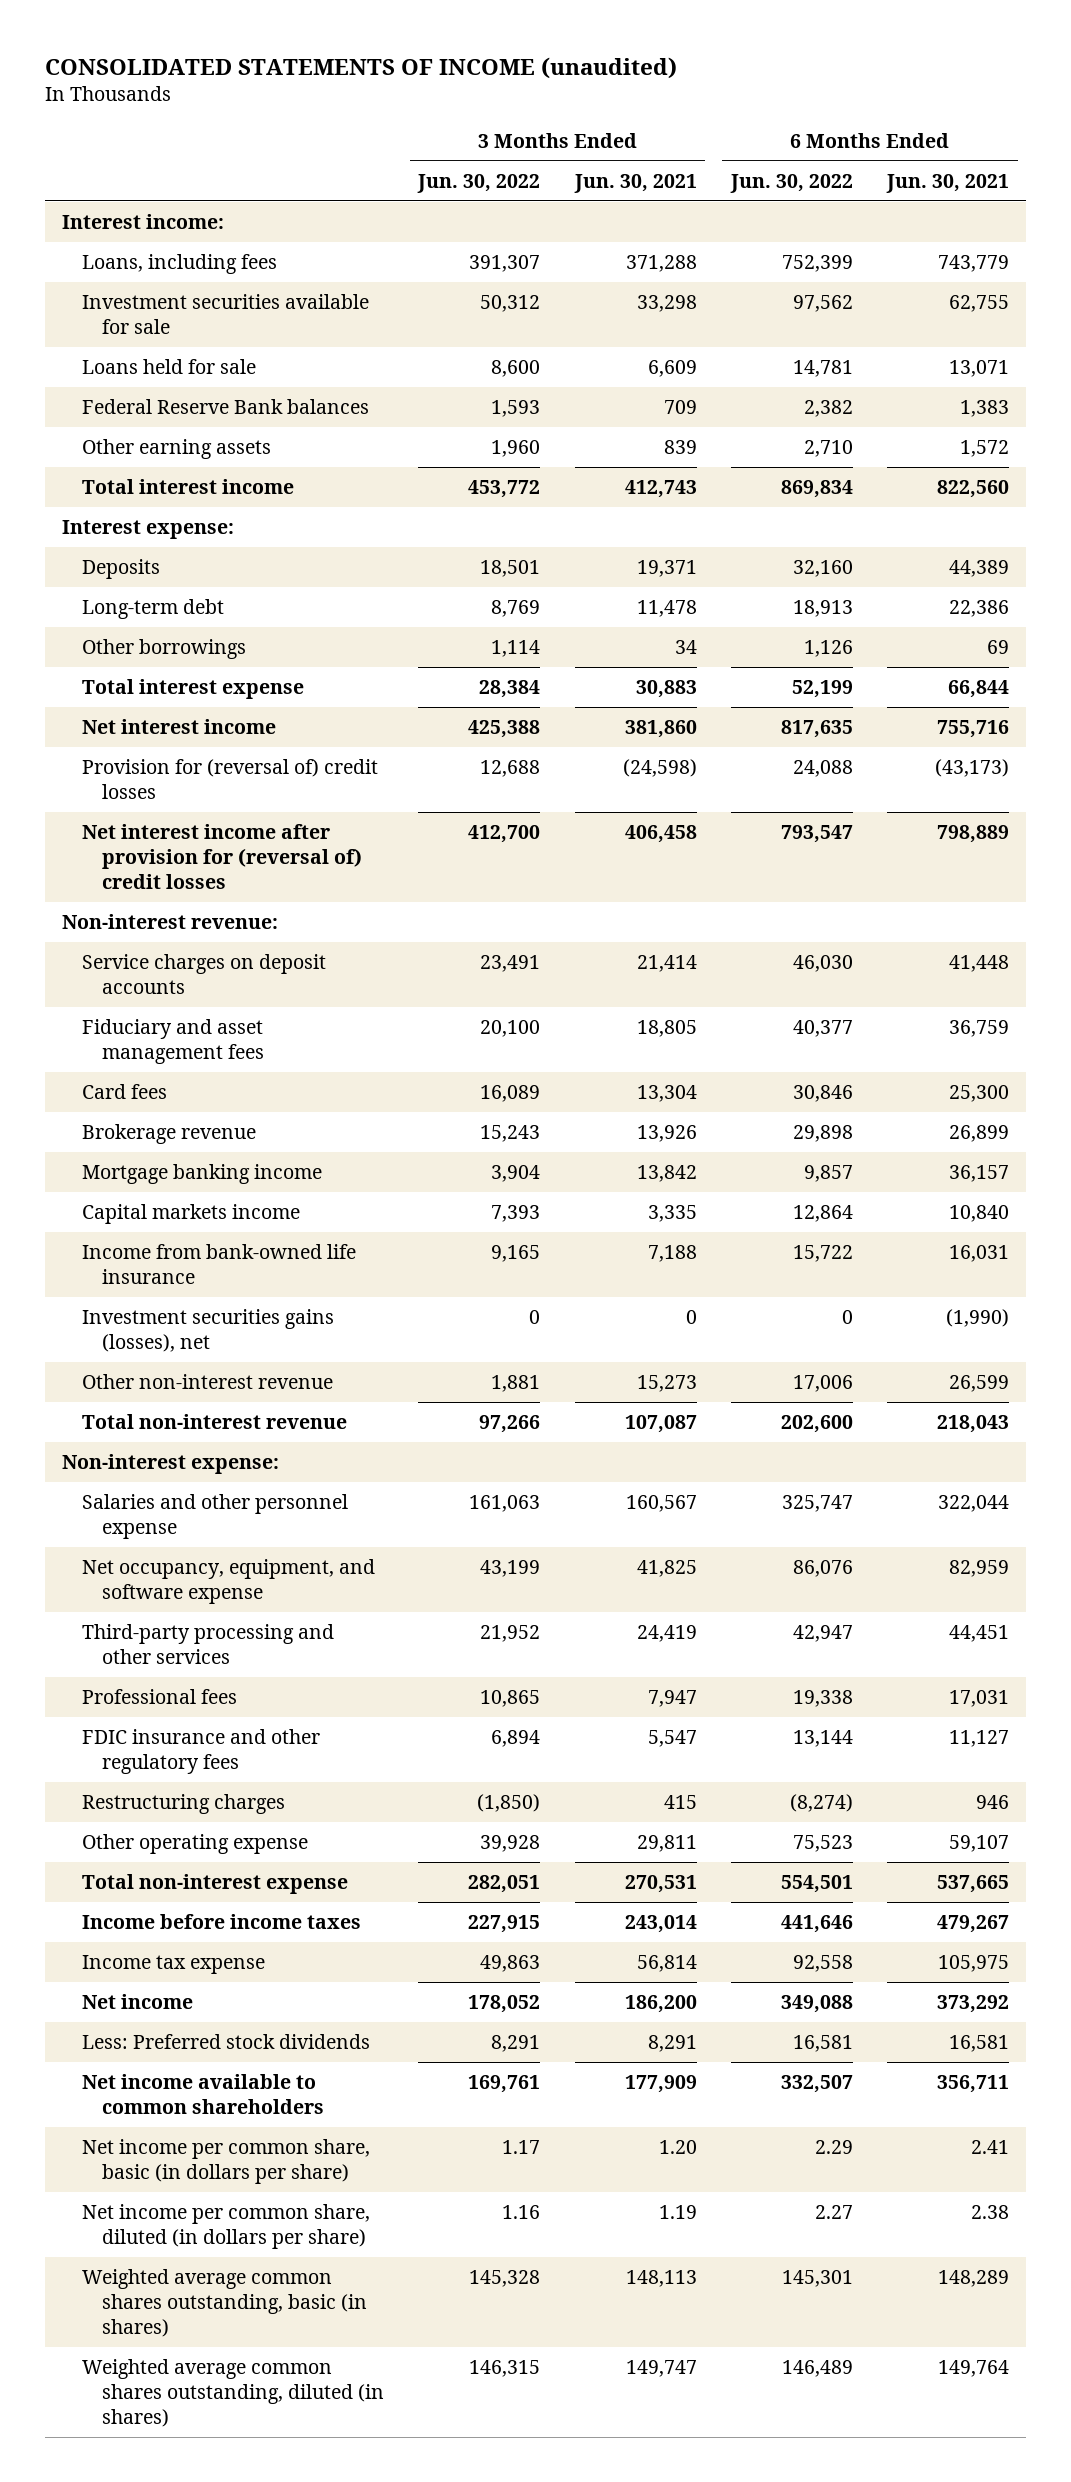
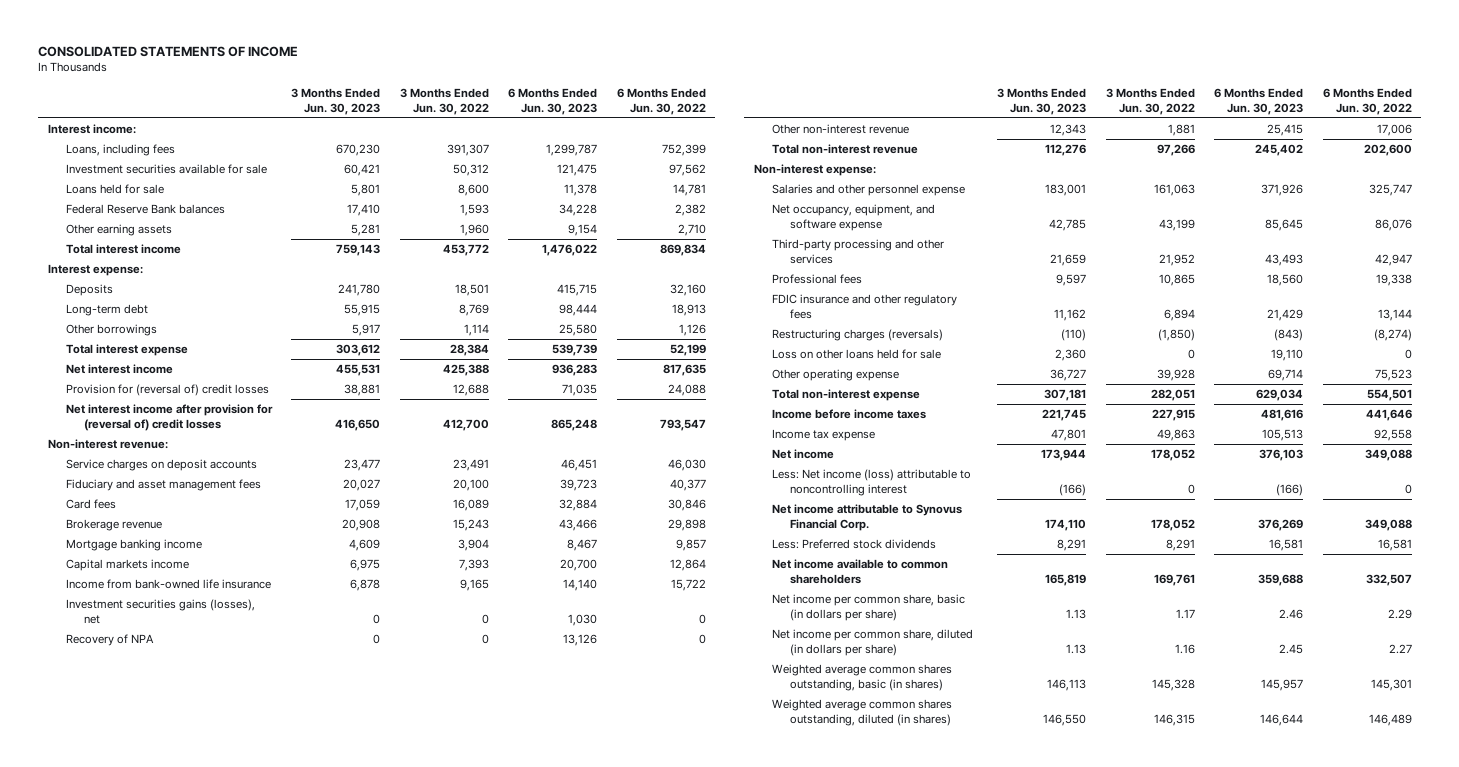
- CONSOLIDATED STATEMENTS OF INCOME (unaudited)
+ CONSOLIDATED STATEMENTS OF INCOME
- | 3 Months Ended Jun. 30, 2022 | 3 Months Ended Jun. 30, 2021 | 6 Months Ended Jun. 30, 2022 | 6 Months Ended Jun. 30, 2021
+ | 3 Months Ended Jun. 30, 2023 | 3 Months Ended Jun. 30, 2022 | 6 Months Ended Jun. 30, 2023 | 6 Months Ended Jun. 30, 2022
+ Recovery of NPA | 0 | 0 | 13,126 | 0
- Restructuring charges | (1,850) | 415 | (8,274) | 946
+ Restructuring charges (reversals) | (110) | (1,850) | (843) | (8,274)
+ Loss on other loans held for sale | 2,360 | 0 | 19,110 | 0
+ Less: Net income (loss) attributable to noncontrolling interest | (166) | 0 | (166) | 0
+ Net income attributable to Synovus Financial Corp. | 174,110 | 178,052 | 376,269 | 349,088

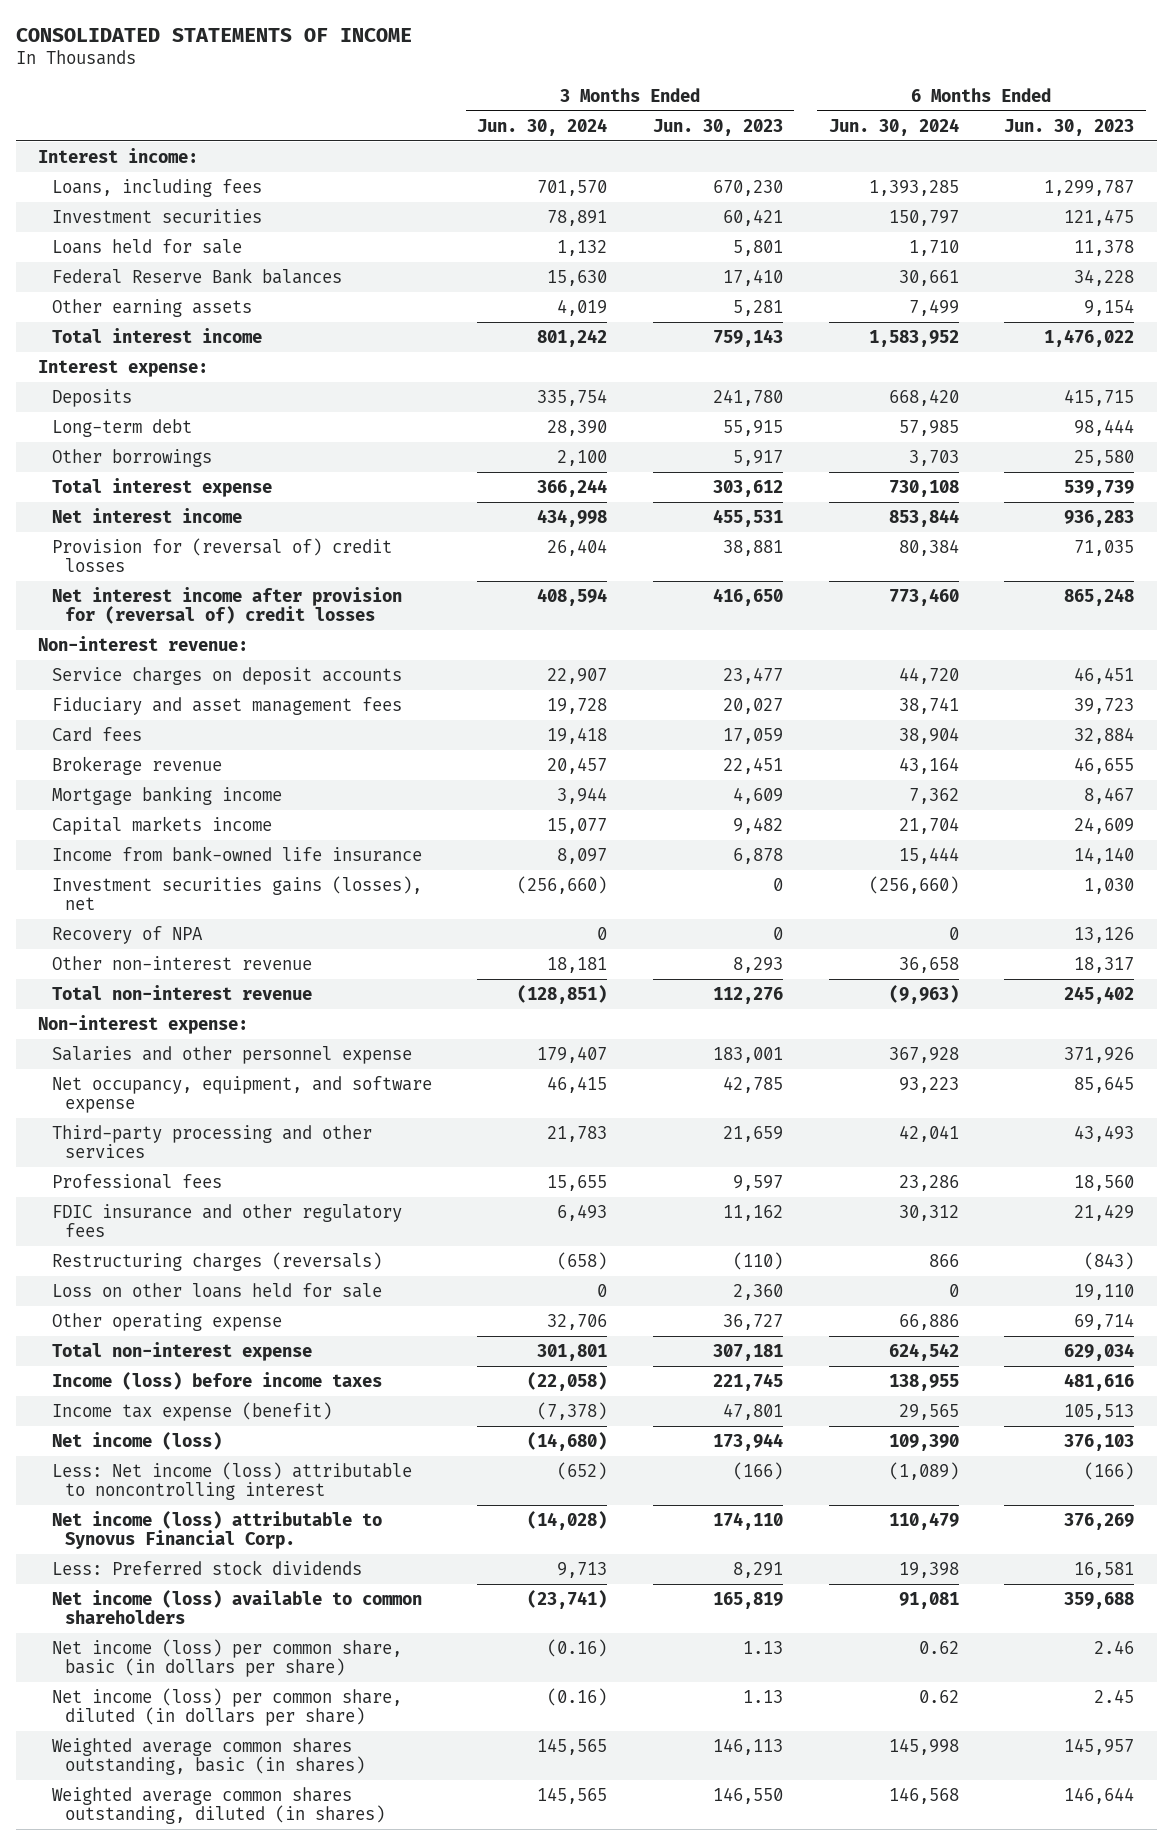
- | 3 Months Ended Jun. 30, 2023 | 3 Months Ended Jun. 30, 2022 | 6 Months Ended Jun. 30, 2023 | 6 Months Ended Jun. 30, 2022
+ | 3 Months Ended Jun. 30, 2024 | 3 Months Ended Jun. 30, 2023 | 6 Months Ended Jun. 30, 2024 | 6 Months Ended Jun. 30, 2023
- Investment securities available for sale | 60,421 | 50,312 | 121,475 | 97,562
+ Investment securities | 78,891 | 60,421 | 150,797 | 121,475
- Brokerage revenue | 20,908 | 15,243 | 43,466 | 29,898
+ Brokerage revenue | 20,457 | 22,451 | 43,164 | 46,655
- Capital markets income | 6,975 | 7,393 | 20,700 | 12,864
+ Capital markets income | 15,077 | 9,482 | 21,704 | 24,609
- Other non-interest revenue | 12,343 | 1,881 | 25,415 | 17,006
+ Other non-interest revenue | 18,181 | 8,293 | 36,658 | 18,317
- Income before income taxes | 221,745 | 227,915 | 481,616 | 441,646
- Income tax expense | 47,801 | 49,863 | 105,513 | 92,558
- Net income | 173,944 | 178,052 | 376,103 | 349,088
+ Income (loss) before income taxes | (22,058) | 221,745 | 138,955 | 481,616
+ Income tax expense (benefit) | (7,378) | 47,801 | 29,565 | 105,513
+ Net income (loss) | (14,680) | 173,944 | 109,390 | 376,103
- Net income attributable to Synovus Financial Corp. | 174,110 | 178,052 | 376,269 | 349,088
+ Net income (loss) attributable to Synovus Financial Corp. | (14,028) | 174,110 | 110,479 | 376,269
- Net income available to common shareholders | 165,819 | 169,761 | 359,688 | 332,507
- Net income per common share, basic (in dollars per share) | 1.13 | 1.17 | 2.46 | 2.29
- Net income per common share, diluted (in dollars per share) | 1.13 | 1.16 | 2.45 | 2.27
+ Net income (loss) available to common shareholders | (23,741) | 165,819 | 91,081 | 359,688
+ Net income (loss) per common share, basic (in dollars per share) | (0.16) | 1.13 | 0.62 | 2.46
+ Net income (loss) per common share, diluted (in dollars per share) | (0.16) | 1.13 | 0.62 | 2.45

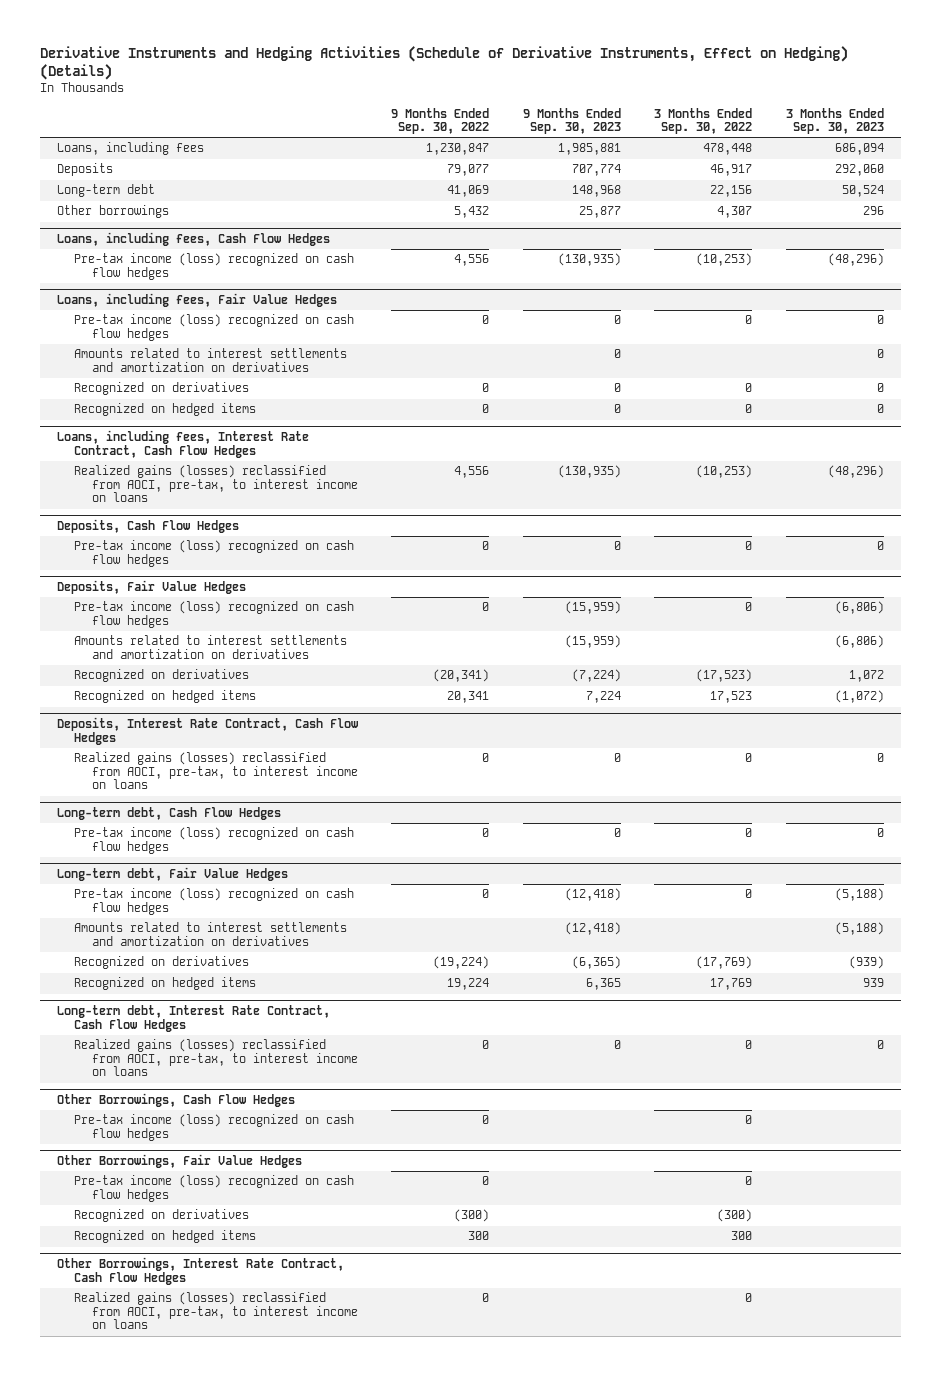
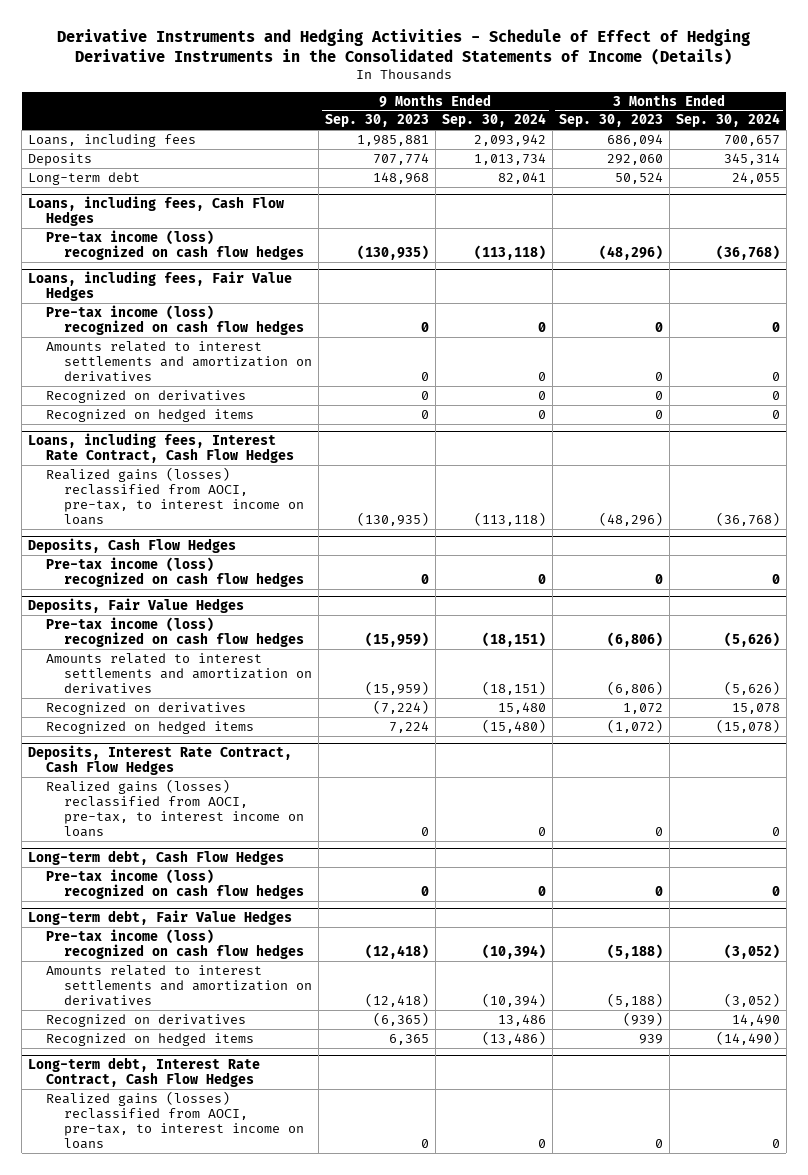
- Derivative Instruments and Hedging Activities (Schedule of Derivative Instruments, Effect on Hedging) (Details)
+ Derivative Instruments and Hedging Activities - Schedule of Effect of Hedging Derivative Instruments in the Consolidated Statements of Income (Details)
- | 9 Months Ended Sep. 30, 2022 | 9 Months Ended Sep. 30, 2023 | 3 Months Ended Sep. 30, 2022 | 3 Months Ended Sep. 30, 2023
+ | 9 Months Ended Sep. 30, 2023 | 9 Months Ended Sep. 30, 2024 | 3 Months Ended Sep. 30, 2023 | 3 Months Ended Sep. 30, 2024
- Other borrowings | 5,432 | 25,877 | 4,307 | 296
- Other Borrowings, Cash Flow Hedges
- Pre-tax income (loss) recognized on cash flow hedges | 0 | | 0 |
- Other Borrowings, Fair Value Hedges
- Pre-tax income (loss) recognized on cash flow hedges | 0 | | 0 |
- Recognized on derivatives | (300) | | (300) |
- Recognized on hedged items | 300 | | 300 |
- Other Borrowings, Interest Rate Contract, Cash Flow Hedges
- Realized gains (losses) reclassified from AOCI, pre-tax, to interest income on loans | 0 | | 0 |

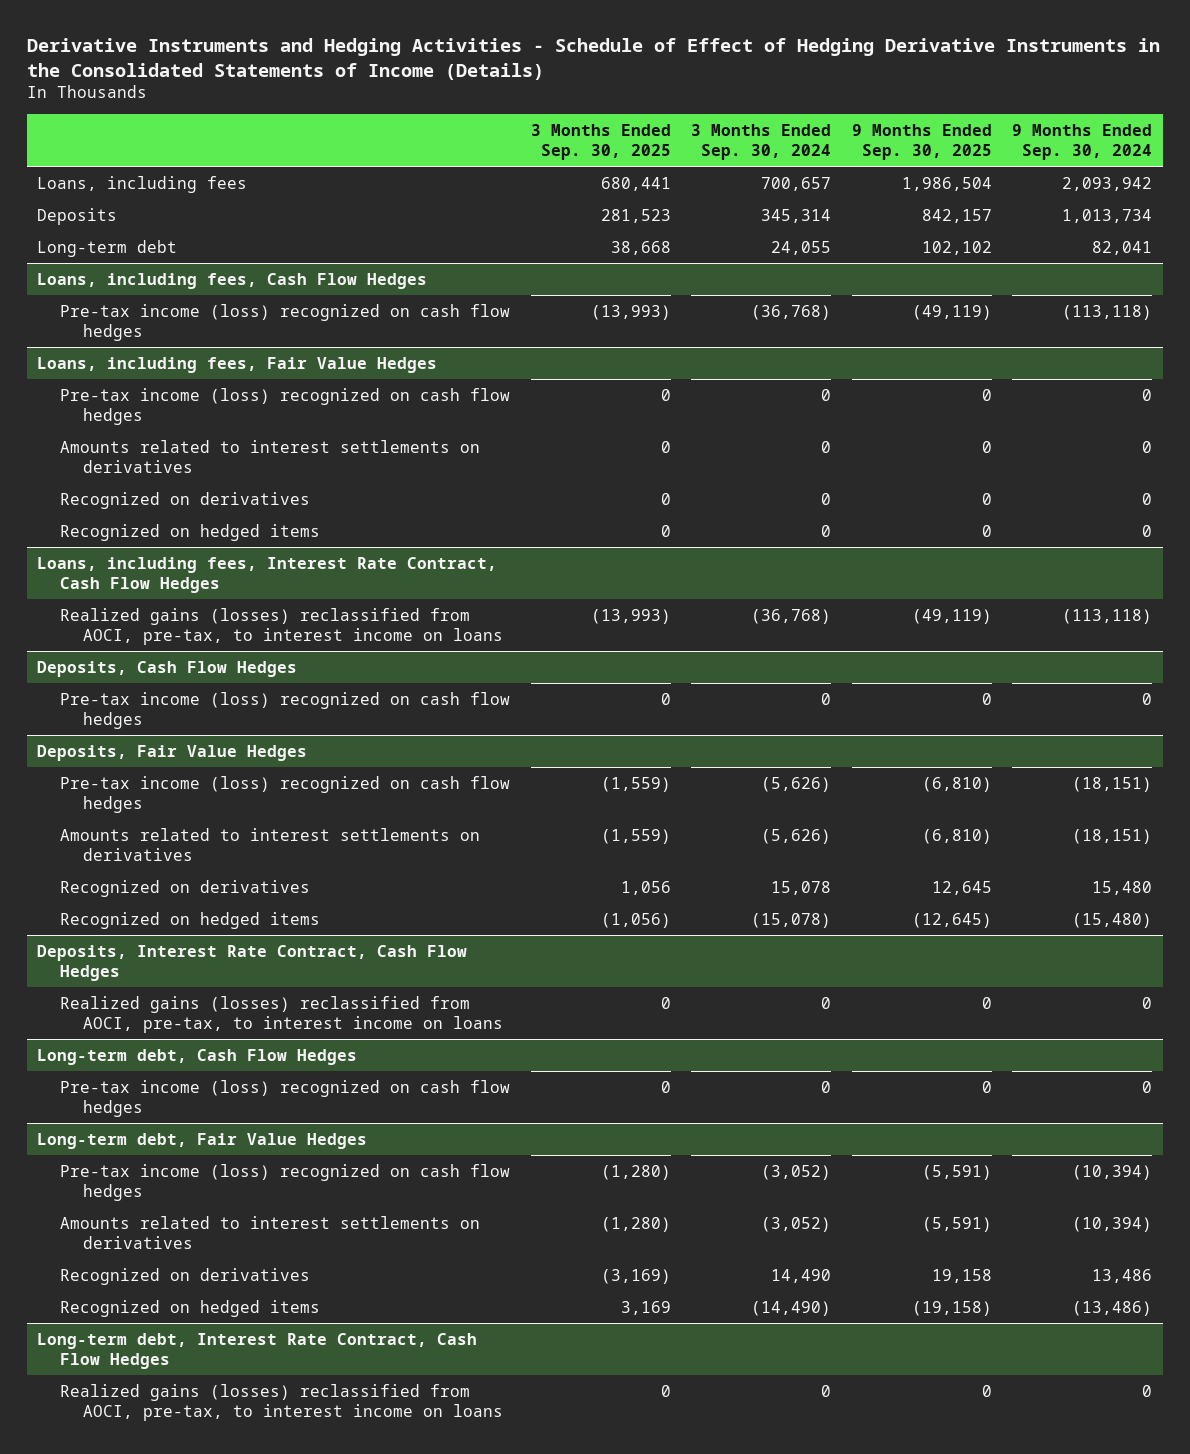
- | 9 Months Ended Sep. 30, 2023 | 9 Months Ended Sep. 30, 2024 | 3 Months Ended Sep. 30, 2023 | 3 Months Ended Sep. 30, 2024
+ | 3 Months Ended Sep. 30, 2025 | 3 Months Ended Sep. 30, 2024 | 9 Months Ended Sep. 30, 2025 | 9 Months Ended Sep. 30, 2024
@ Loans, including fees, Fair Value Hedges
- Amounts related to interest settlements and amortization on derivatives | 0 | 0 | 0 | 0
+ Amounts related to interest settlements on derivatives | 0 | 0 | 0 | 0
@ Deposits, Fair Value Hedges
- Amounts related to interest settlements and amortization on derivatives | (15,959) | (18,151) | (6,806) | (5,626)
+ Amounts related to interest settlements on derivatives | (1,559) | (5,626) | (6,810) | (18,151)
@ Long-term debt, Fair Value Hedges
- Amounts related to interest settlements and amortization on derivatives | (12,418) | (10,394) | (5,188) | (3,052)
+ Amounts related to interest settlements on derivatives | (1,280) | (3,052) | (5,591) | (10,394)

